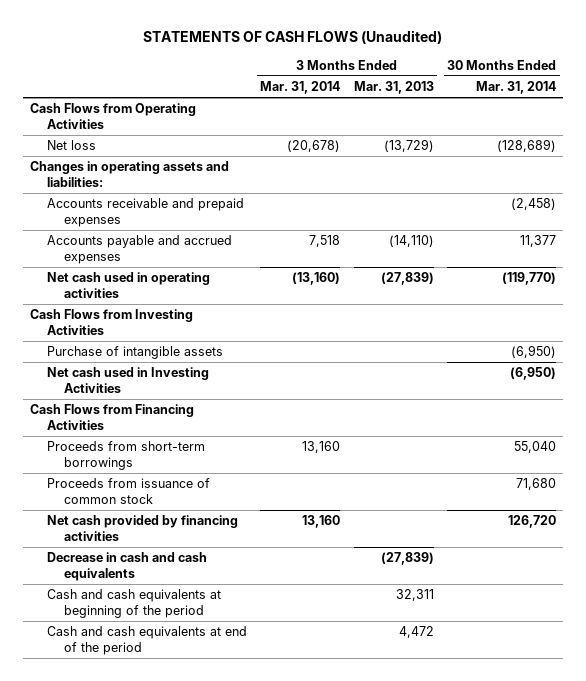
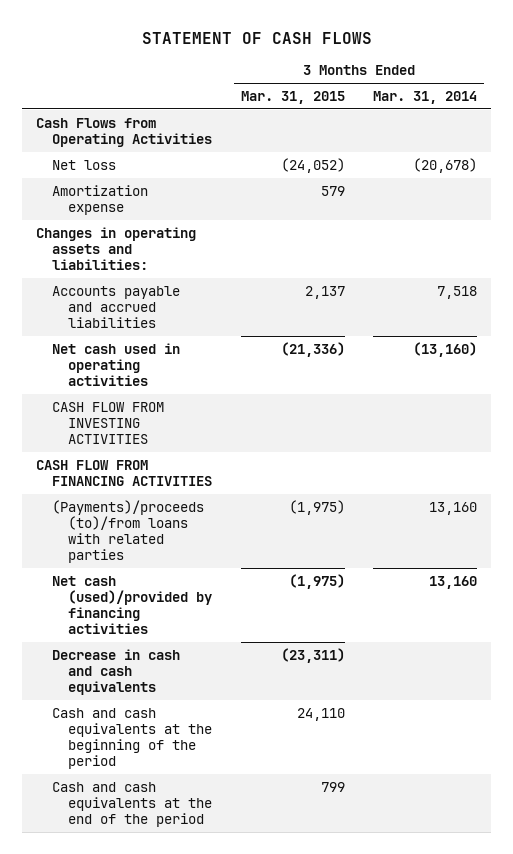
- STATEMENTS OF CASH FLOWS (Unaudited)
+ STATEMENT OF CASH FLOWS
- | 3 Months Ended Mar. 31, 2014 | 3 Months Ended Mar. 31, 2013 | 30 Months Ended Mar. 31, 2014
+ | 3 Months Ended Mar. 31, 2015 | 3 Months Ended Mar. 31, 2014
+ Amortization expense | 579 |
- Accounts receivable and prepaid expenses | | | (2,458)
- Accounts payable and accrued expenses | 7,518 | (14,110) | 11,377
+ Accounts payable and accrued liabilities | 2,137 | 7,518
- Cash Flows from Investing Activities
- Purchase of intangible assets | | | (6,950)
- Net cash used in Investing Activities | | | (6,950)
- Cash Flows from Financing Activities
- Proceeds from short-term borrowings | 13,160 | | 55,040
- Proceeds from issuance of common stock | | | 71,680
- Net cash provided by financing activities | 13,160 | | 126,720
+ CASH FLOW FROM INVESTING ACTIVITIES
+ CASH FLOW FROM FINANCING ACTIVITIES
+ (Payments)/proceeds (to)/from loans with related parties | (1,975) | 13,160
+ Net cash (used)/provided by financing activities | (1,975) | 13,160
- Cash and cash equivalents at beginning of the period | | 32,311 |
- Cash and cash equivalents at end of the period | | 4,472 |
+ Cash and cash equivalents at the beginning of the period | 24,110 |
+ Cash and cash equivalents at the end of the period | 799 |

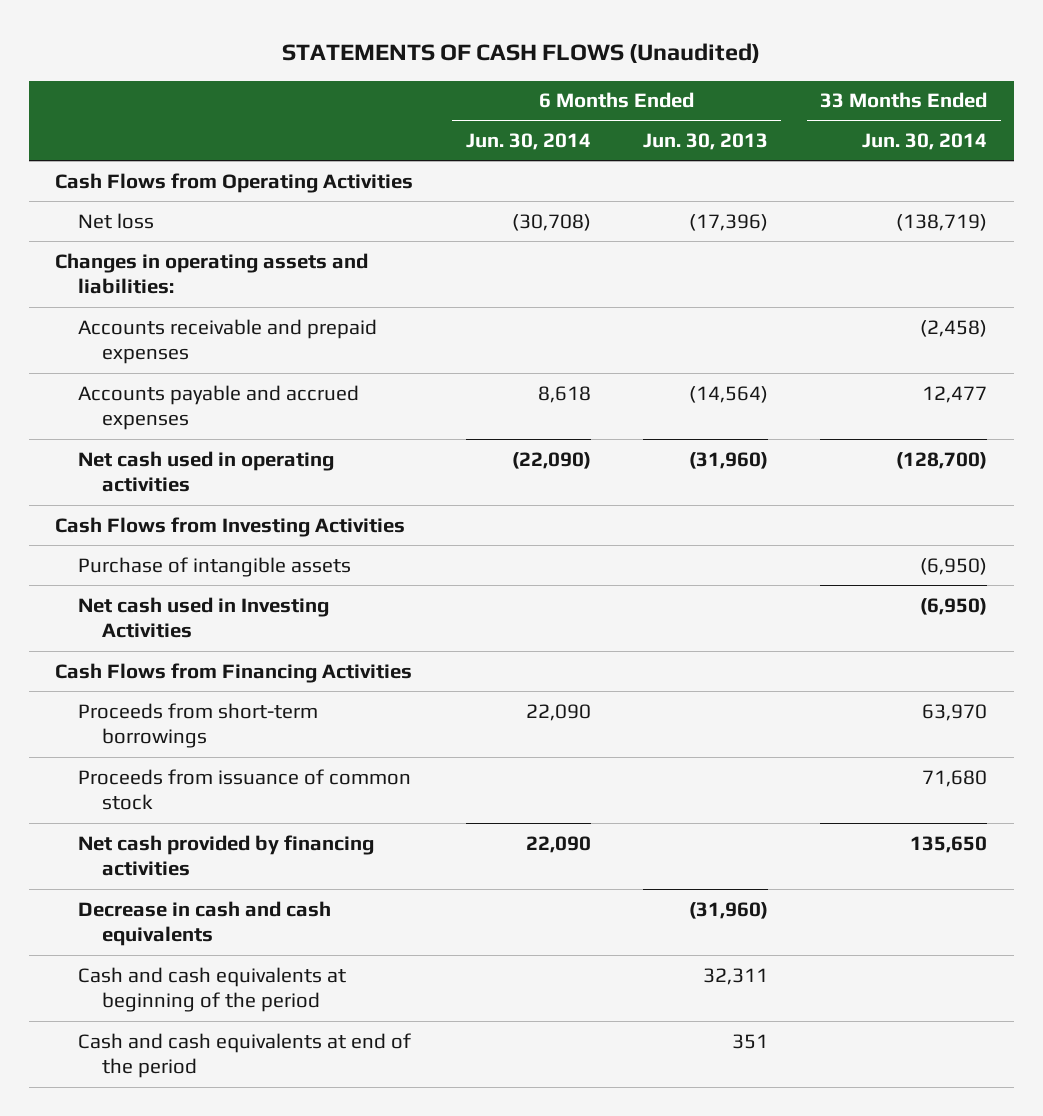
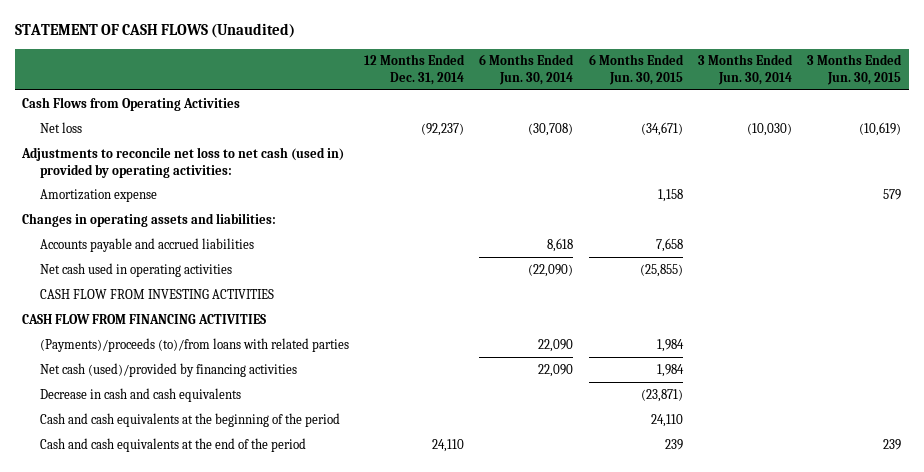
- STATEMENTS OF CASH FLOWS (Unaudited)
+ STATEMENT OF CASH FLOWS (Unaudited)
- | 6 Months Ended Jun. 30, 2014 | 6 Months Ended Jun. 30, 2013 | 33 Months Ended Jun. 30, 2014
+ | 12 Months Ended Dec. 31, 2014 | 6 Months Ended Jun. 30, 2014 | 6 Months Ended Jun. 30, 2015 | 3 Months Ended Jun. 30, 2014 | 3 Months Ended Jun. 30, 2015
+ Adjustments to reconcile net loss to net cash (used in) provided by operating activities:
+ Amortization expense | | | 1,158 | | 579
- Accounts receivable and prepaid expenses | | | (2,458)
- Accounts payable and accrued expenses | 8,618 | (14,564) | 12,477
+ Accounts payable and accrued liabilities | | 8,618 | 7,658 | |
- Cash Flows from Investing Activities
- Purchase of intangible assets | | | (6,950)
- Net cash used in Investing Activities | | | (6,950)
- Cash Flows from Financing Activities
- Proceeds from short-term borrowings | 22,090 | | 63,970
- Proceeds from issuance of common stock | | | 71,680
- Net cash provided by financing activities | 22,090 | | 135,650
+ CASH FLOW FROM INVESTING ACTIVITIES
+ CASH FLOW FROM FINANCING ACTIVITIES
+ (Payments)/proceeds (to)/from loans with related parties | | 22,090 | 1,984 | |
+ Net cash (used)/provided by financing activities | | 22,090 | 1,984 | |
- Cash and cash equivalents at beginning of the period | | 32,311 |
- Cash and cash equivalents at end of the period | | 351 |
+ Cash and cash equivalents at the beginning of the period | | | 24,110 | |
+ Cash and cash equivalents at the end of the period | 24,110 | | 239 | | 239

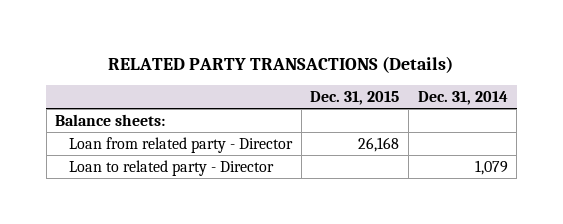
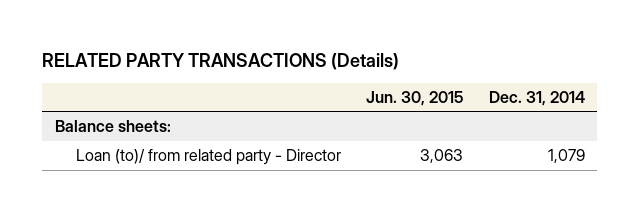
- | Dec. 31, 2015 | Dec. 31, 2014
+ | Jun. 30, 2015 | Dec. 31, 2014
- Loan from related party - Director | 26,168 |
- Loan to related party - Director | | 1,079
+ Loan (to)/ from related party - Director | 3,063 | 1,079

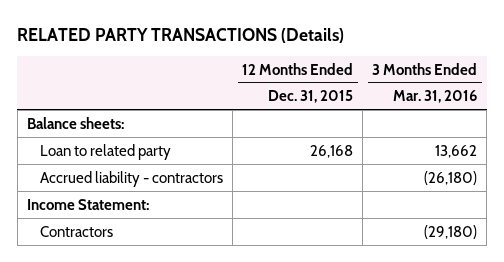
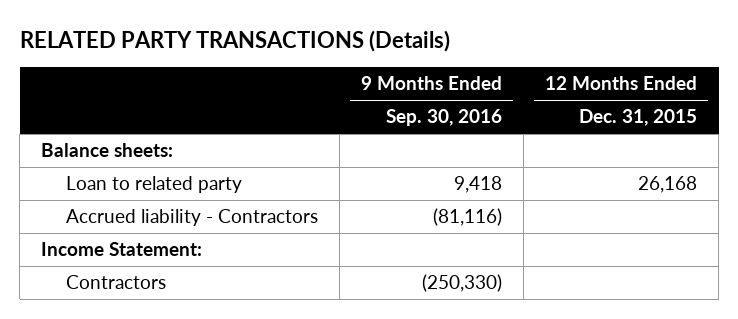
- | 12 Months Ended Dec. 31, 2015 | 3 Months Ended Mar. 31, 2016
+ | 9 Months Ended Sep. 30, 2016 | 12 Months Ended Dec. 31, 2015
- Accrued liability - contractors | | (26,180)
+ Accrued liability - Contractors | (81,116) |

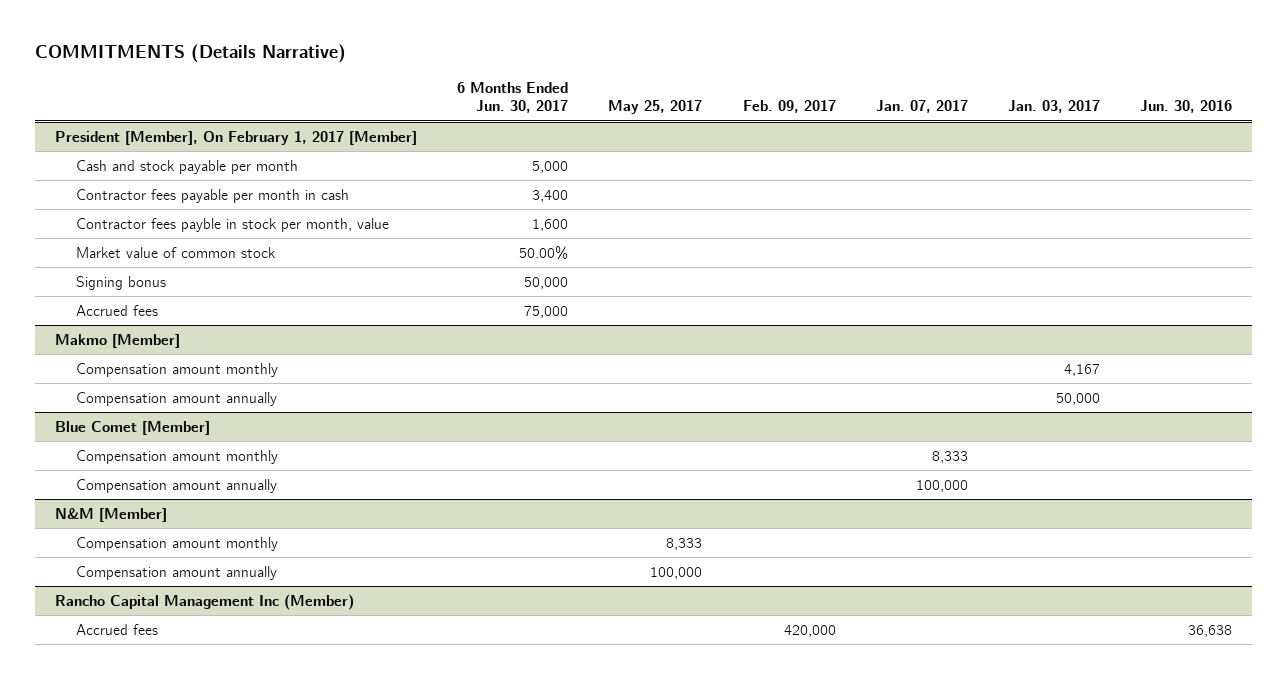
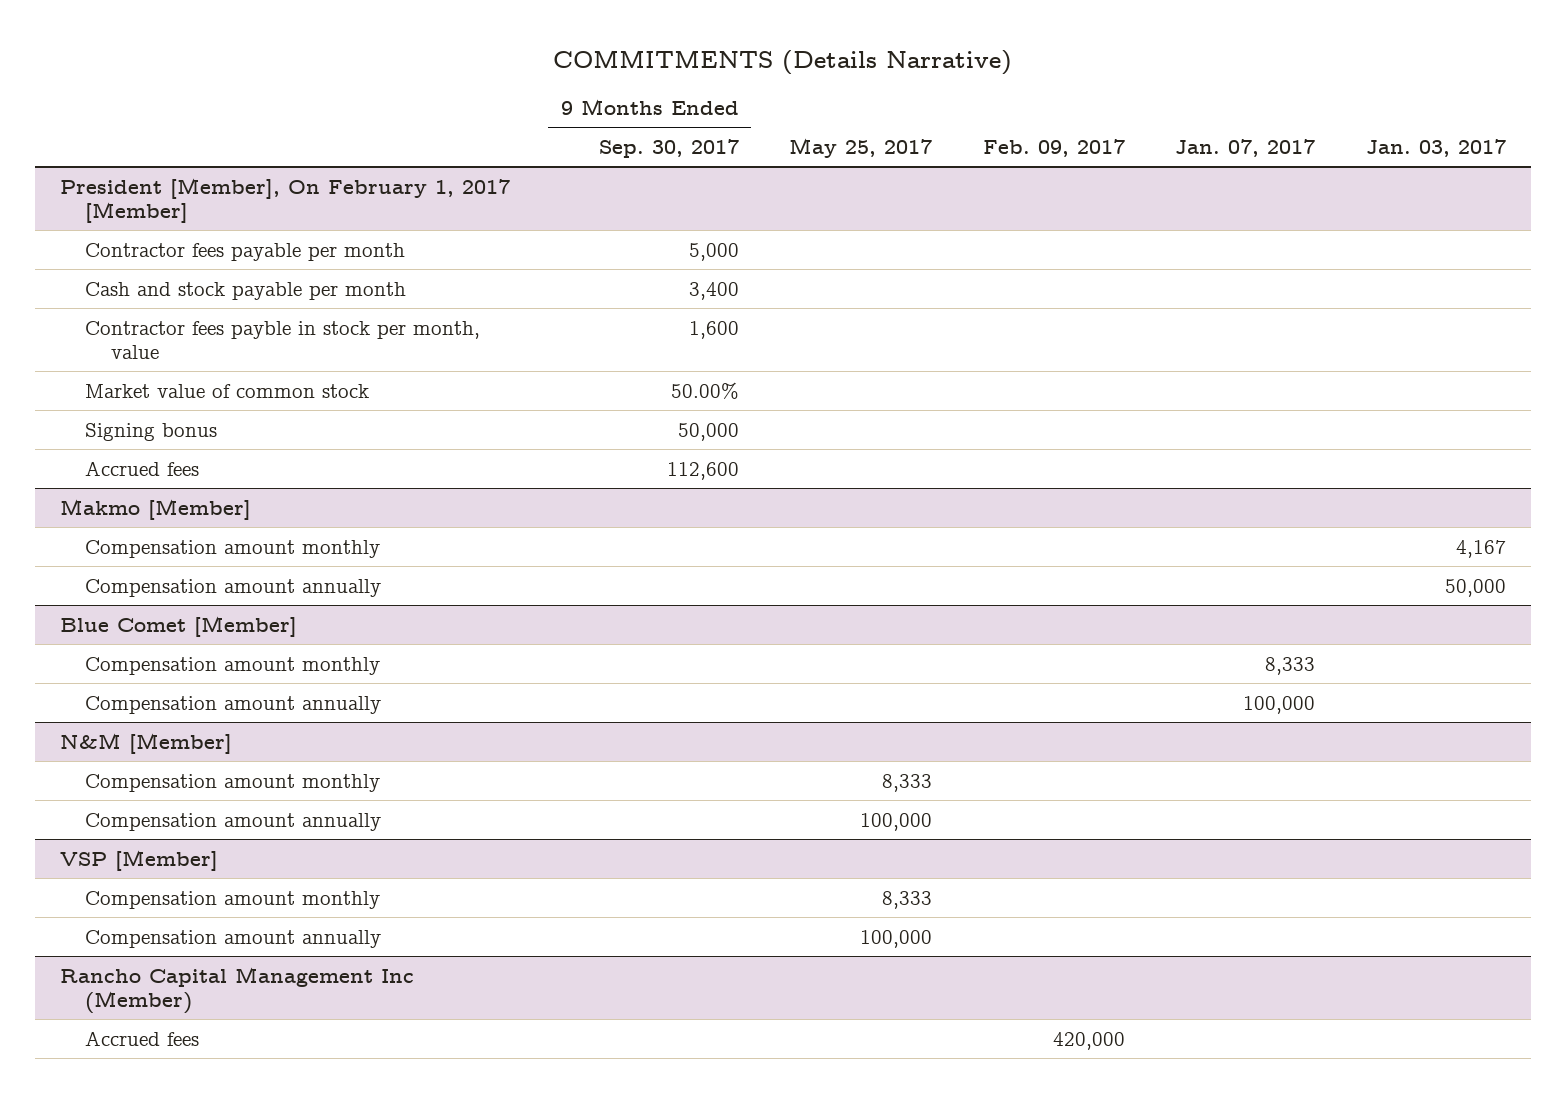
- | 6 Months Ended Jun. 30, 2017 | May 25, 2017 | Feb. 09, 2017 | Jan. 07, 2017 | Jan. 03, 2017 | Jun. 30, 2016
+ | 9 Months Ended Sep. 30, 2017 | May 25, 2017 | Feb. 09, 2017 | Jan. 07, 2017 | Jan. 03, 2017
@ President [Member], On February 1, 2017 [Member]
+ Contractor fees payable per month | 5,000 | | | |
- Contractor fees payable per month in cash | 3,400 | | | | |
+ VSP [Member]
+ Compensation amount monthly | | 8,333 | | |
+ Compensation amount annually | | 100,000 | | |

